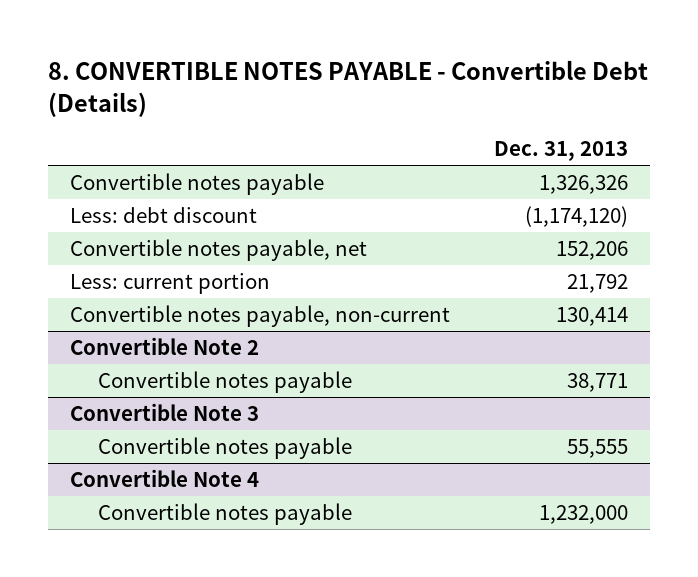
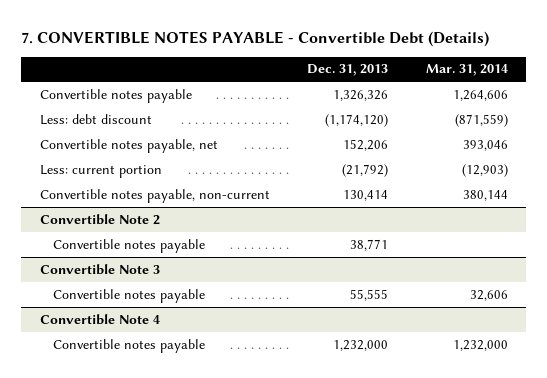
- 8. CONVERTIBLE NOTES PAYABLE - Convertible Debt (Details)
+ 7. CONVERTIBLE NOTES PAYABLE - Convertible Debt (Details)
- | Dec. 31, 2013
+ | Dec. 31, 2013 | Mar. 31, 2014
- Less: current portion | 21,792
+ Less: current portion | (21,792) | (12,903)

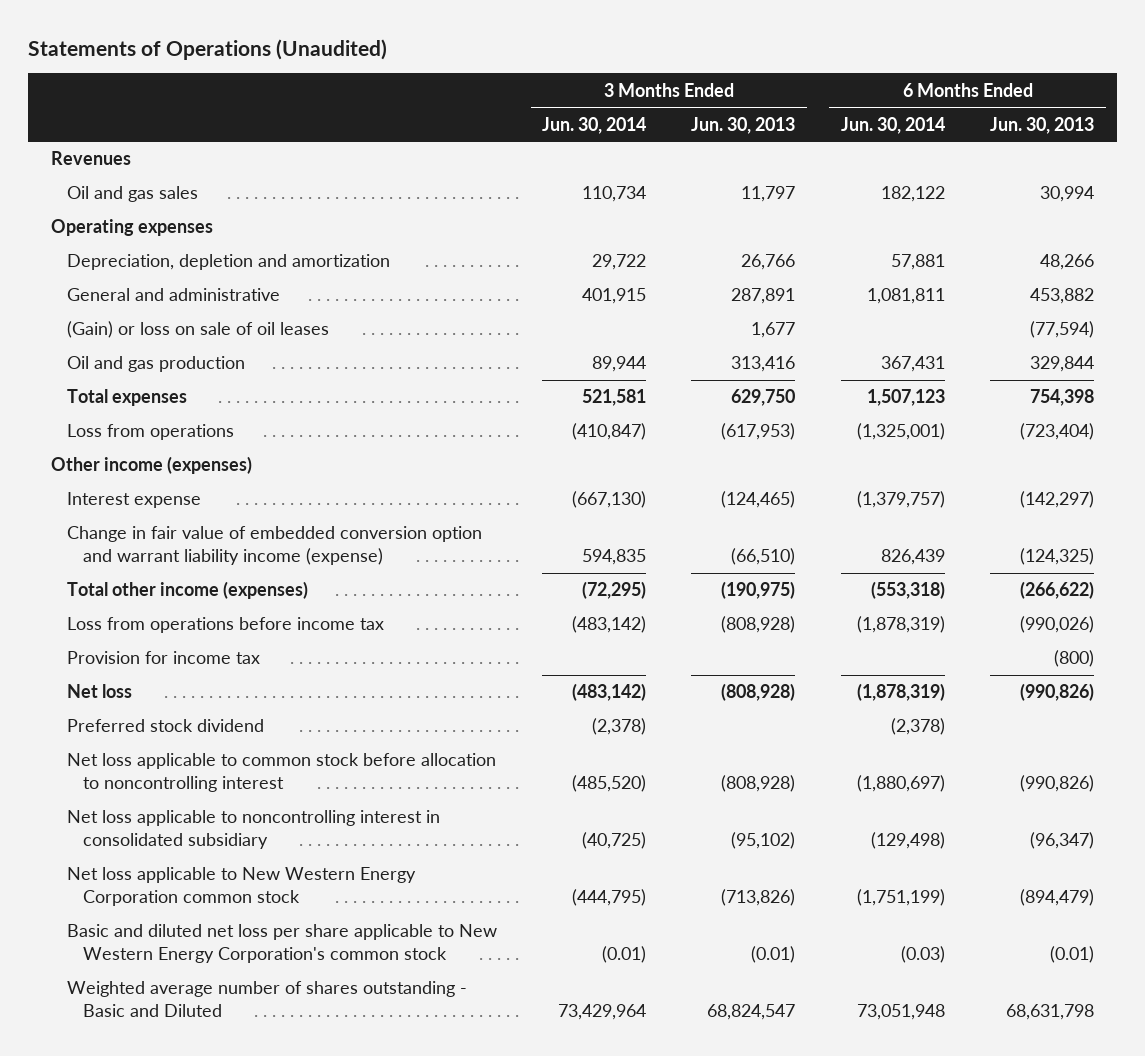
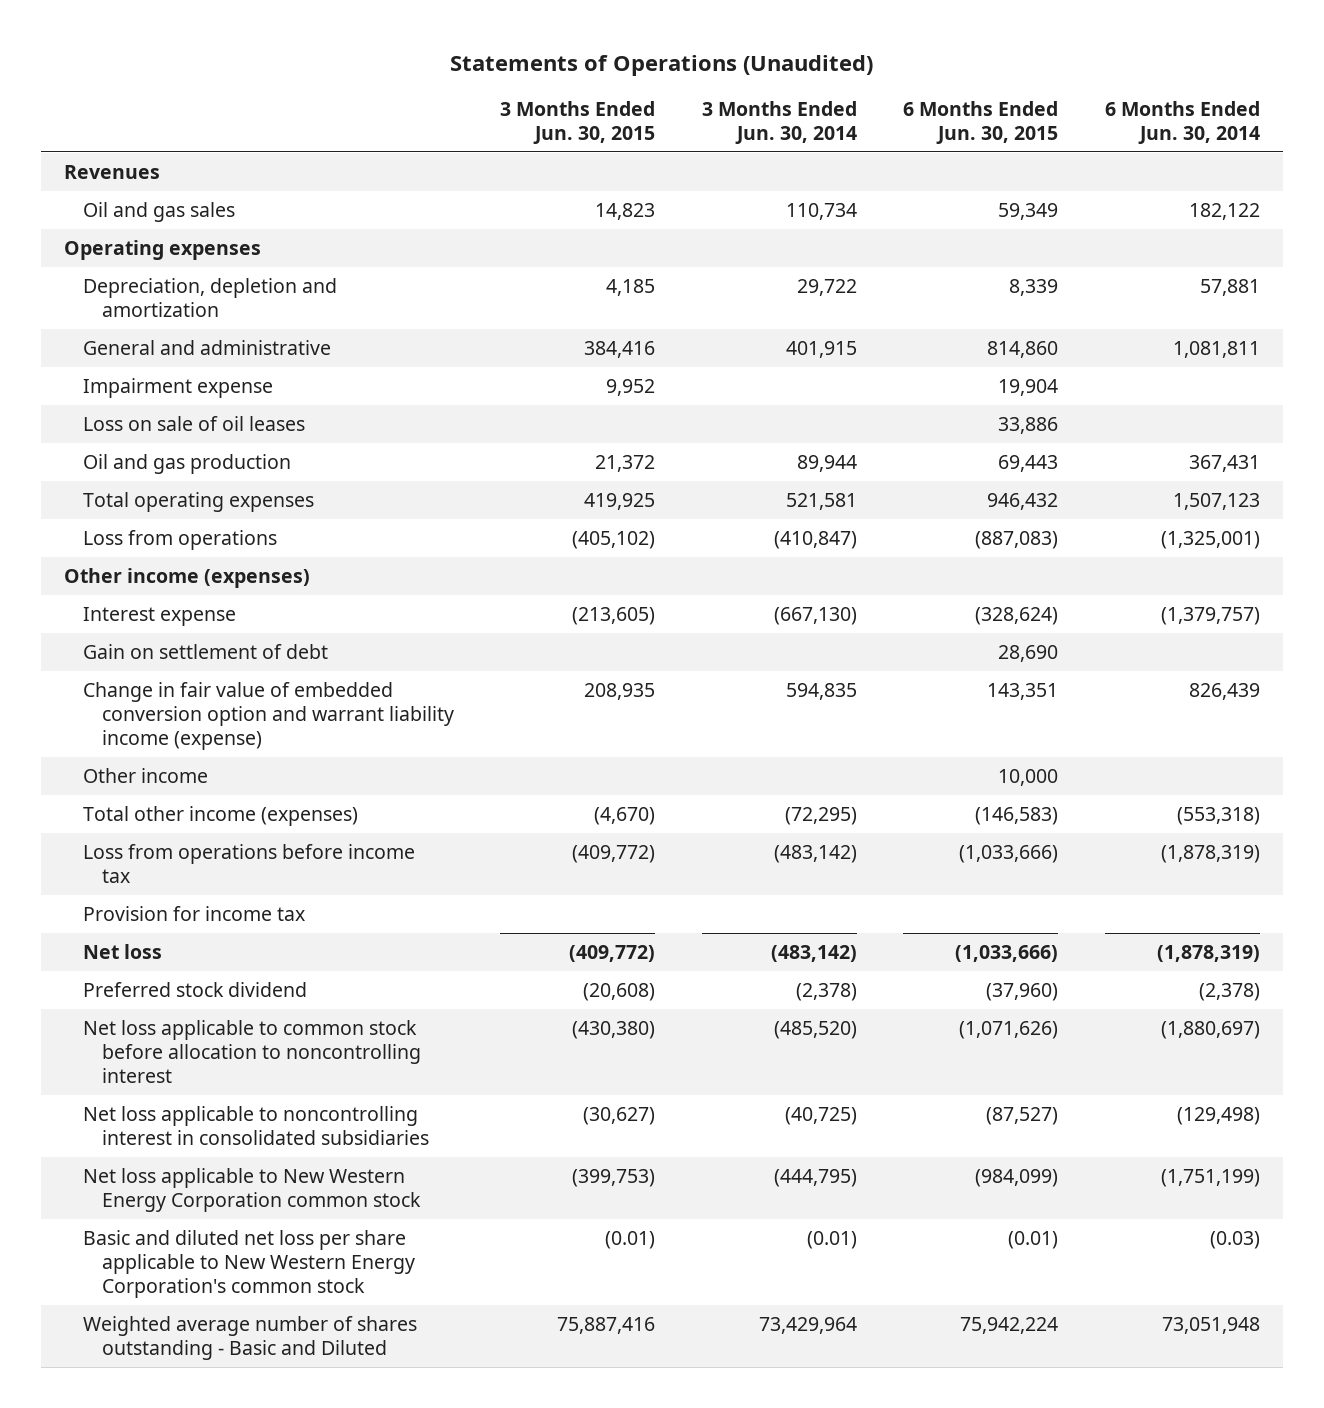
- | 3 Months Ended Jun. 30, 2014 | 3 Months Ended Jun. 30, 2013 | 6 Months Ended Jun. 30, 2014 | 6 Months Ended Jun. 30, 2013
+ | 3 Months Ended Jun. 30, 2015 | 3 Months Ended Jun. 30, 2014 | 6 Months Ended Jun. 30, 2015 | 6 Months Ended Jun. 30, 2014
- (Gain) or loss on sale of oil leases | | 1,677 | | (77,594)
+ Impairment expense | 9,952 | | 19,904 |
+ Loss on sale of oil leases | | | 33,886 |
- Total expenses | 521,581 | 629,750 | 1,507,123 | 754,398
+ Total operating expenses | 419,925 | 521,581 | 946,432 | 1,507,123
+ Gain on settlement of debt | | | 28,690 |
+ Other income | | | 10,000 |
- Net loss applicable to noncontrolling interest in consolidated subsidiary | (40,725) | (95,102) | (129,498) | (96,347)
+ Net loss applicable to noncontrolling interest in consolidated subsidiaries | (30,627) | (40,725) | (87,527) | (129,498)

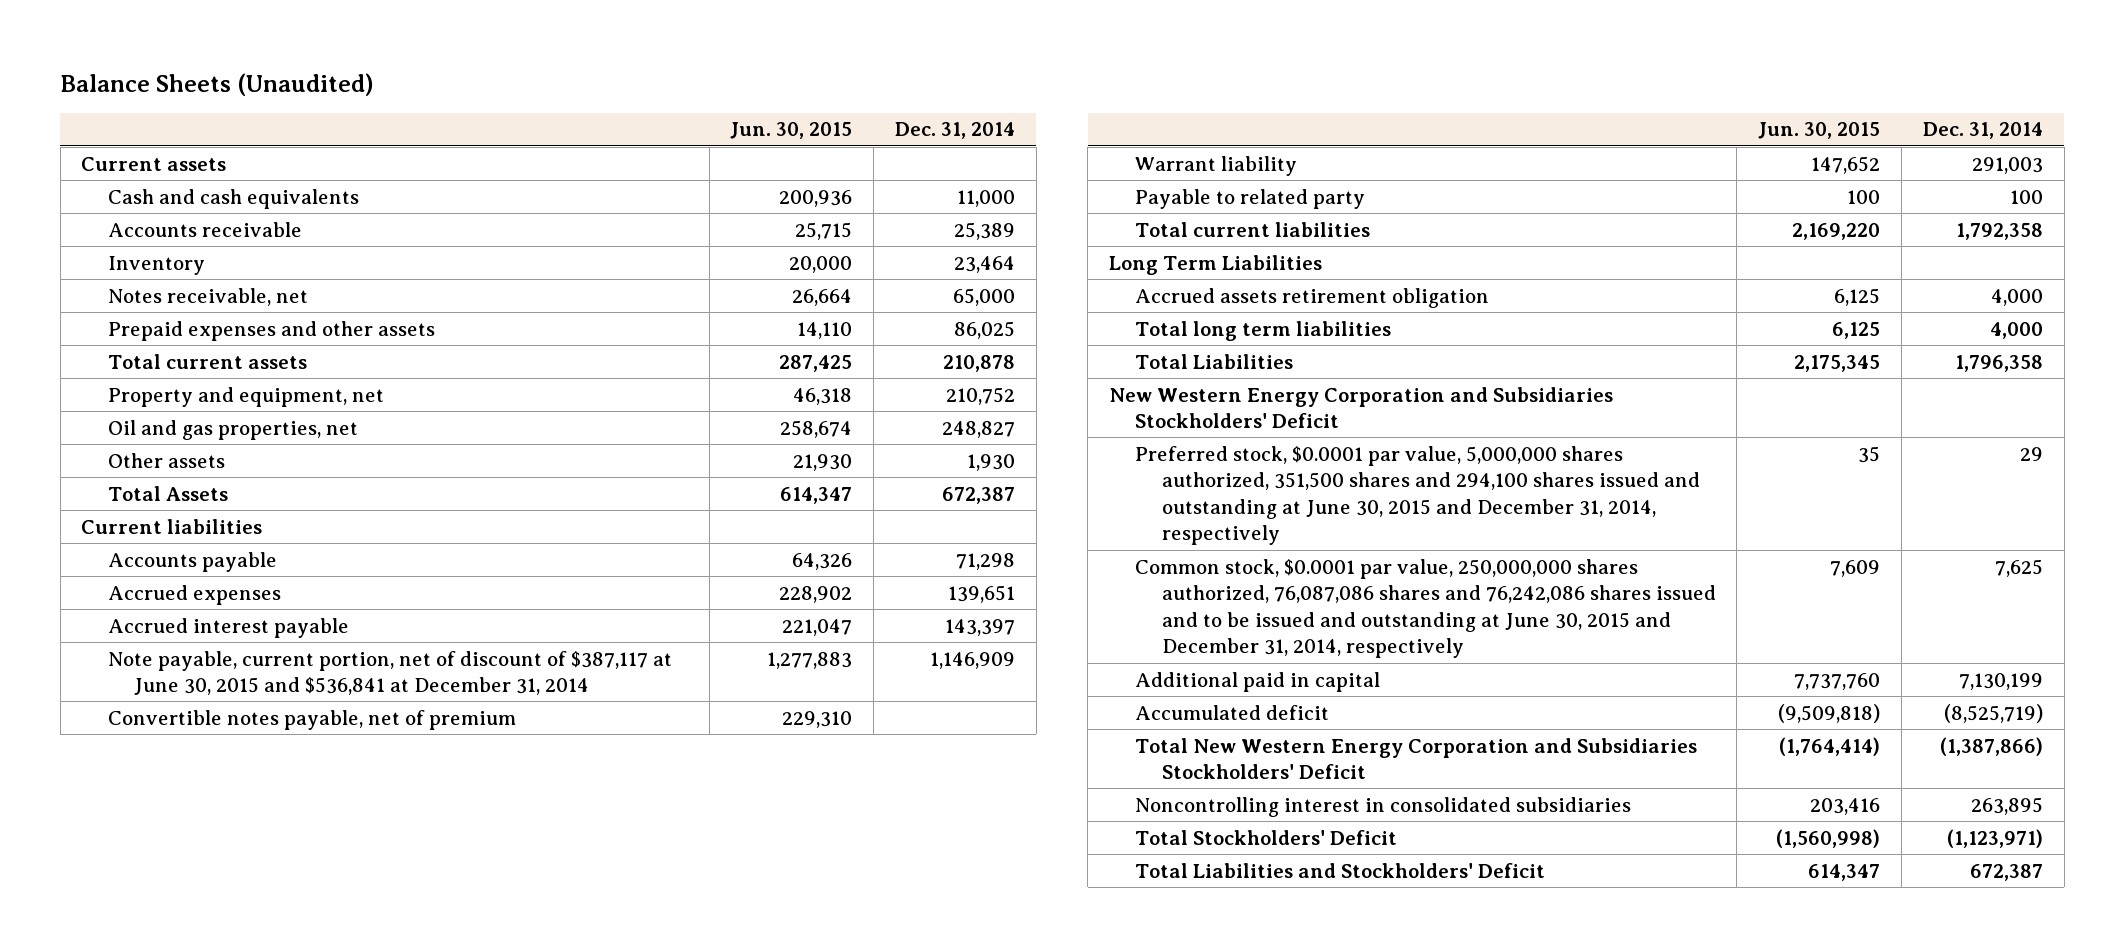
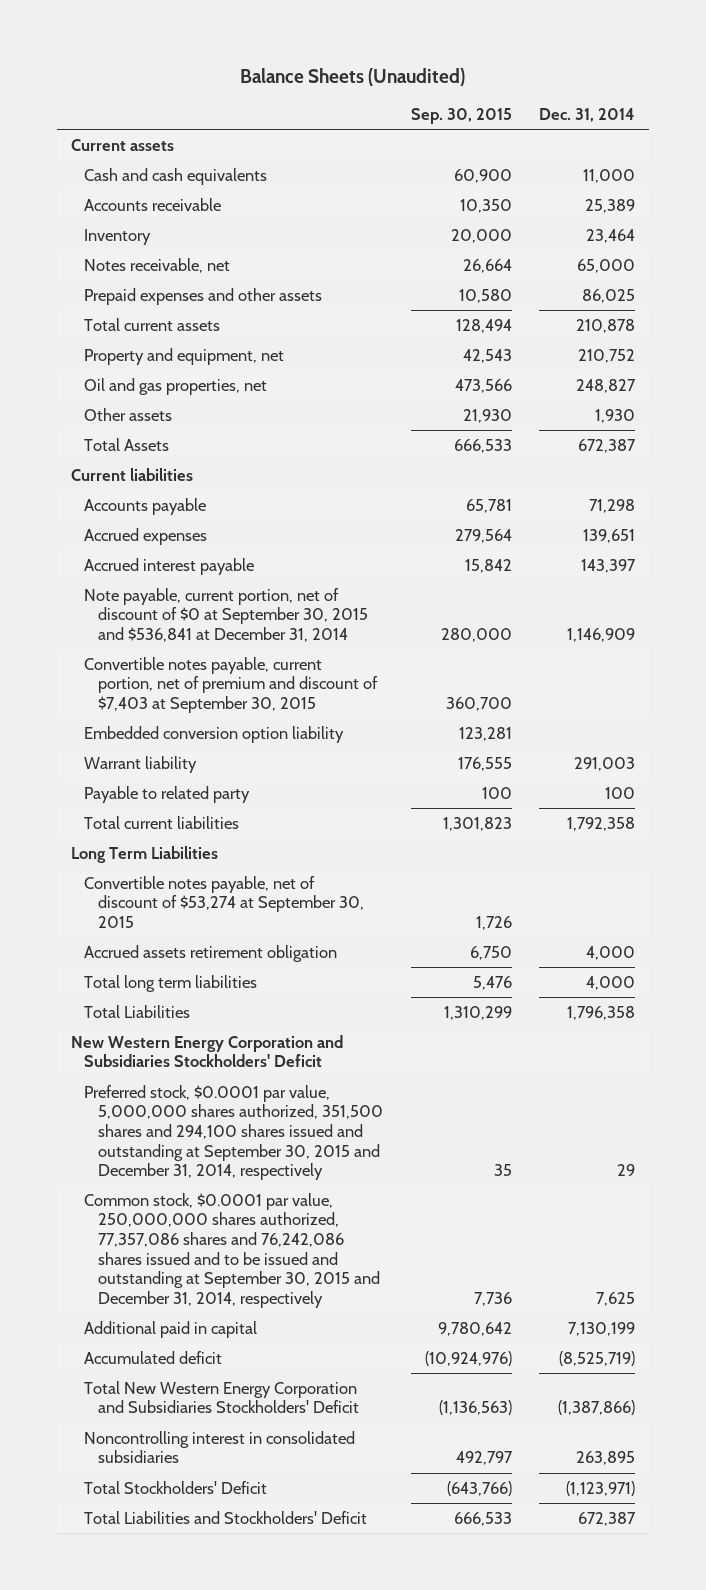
- | Jun. 30, 2015 | Dec. 31, 2014
+ | Sep. 30, 2015 | Dec. 31, 2014
- Note payable, current portion, net of discount of $387,117 at June 30, 2015 and $536,841 at December 31, 2014 | 1,277,883 | 1,146,909
- Convertible notes payable, net of premium | 229,310 |
+ Note payable, current portion, net of discount of $0 at September 30, 2015 and $536,841 at December 31, 2014 | 280,000 | 1,146,909
+ Convertible notes payable, current portion, net of premium and discount of $7,403 at September 30, 2015 | 360,700 |
+ Embedded conversion option liability | 123,281 |
+ Convertible notes payable, net of discount of $53,274 at September 30, 2015 | 1,726 |
- Preferred stock, $0.0001 par value, 5,000,000 shares authorized, 351,500 shares and 294,100 shares issued and outstanding at June 30, 2015 and December 31, 2014, respectively | 35 | 29
- Common stock, $0.0001 par value, 250,000,000 shares authorized, 76,087,086 shares and 76,242,086 shares issued and to be issued and outstanding at June 30, 2015 and December 31, 2014, respectively | 7,609 | 7,625
+ Preferred stock, $0.0001 par value, 5,000,000 shares authorized, 351,500 shares and 294,100 shares issued and outstanding at September 30, 2015 and December 31, 2014, respectively | 35 | 29
+ Common stock, $0.0001 par value, 250,000,000 shares authorized, 77,357,086 shares and 76,242,086 shares issued and to be issued and outstanding at September 30, 2015 and December 31, 2014, respectively | 7,736 | 7,625

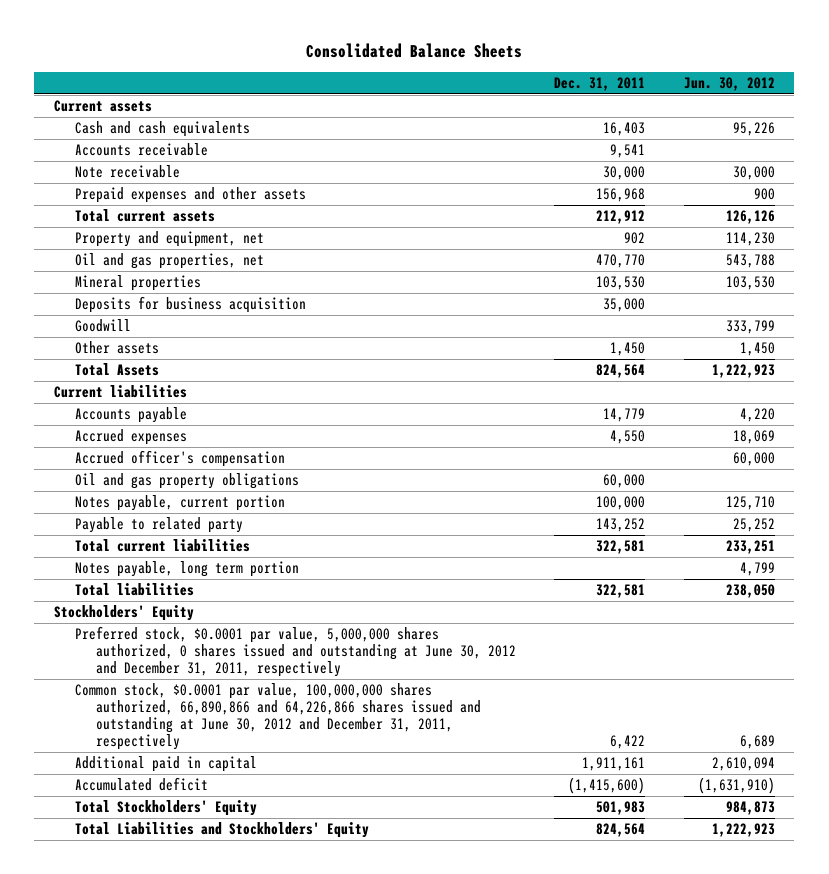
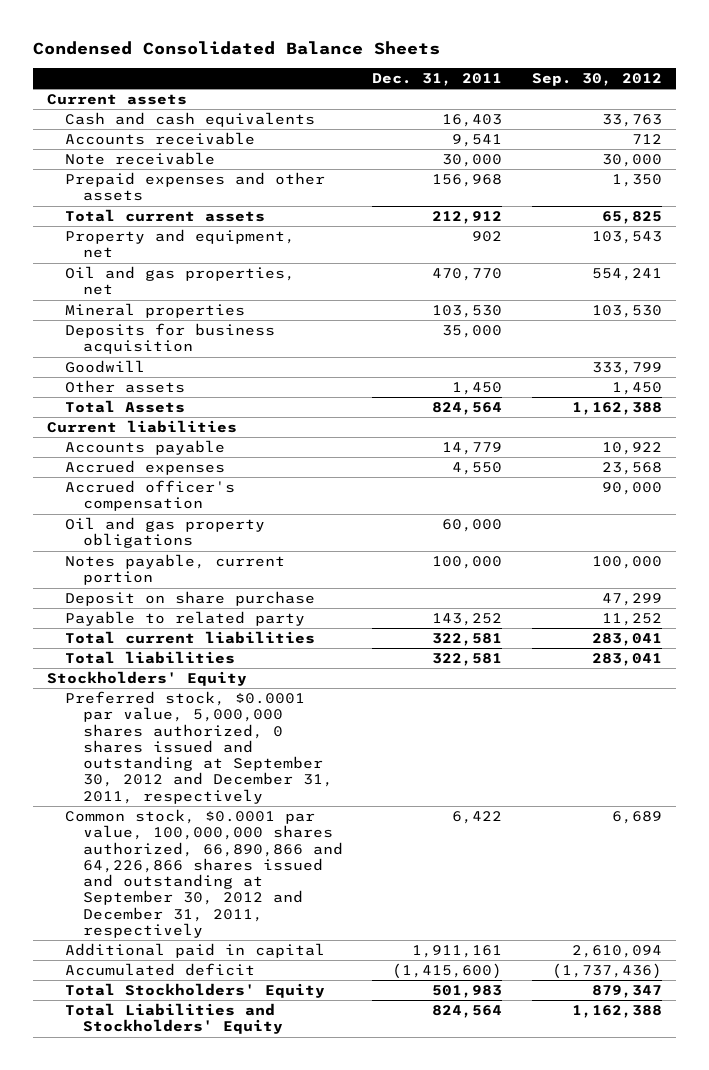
- Consolidated Balance Sheets
+ Condensed Consolidated Balance Sheets
- | Dec. 31, 2011 | Jun. 30, 2012
+ | Dec. 31, 2011 | Sep. 30, 2012
+ Deposit on share purchase | | 47,299
- Notes payable, long term portion | | 4,799
- Preferred stock, $0.0001 par value, 5,000,000 shares authorized, 0 shares issued and outstanding at June 30, 2012 and December 31, 2011, respectively
- Common stock, $0.0001 par value, 100,000,000 shares authorized, 66,890,866 and 64,226,866 shares issued and outstanding at June 30, 2012 and December 31, 2011, respectively | 6,422 | 6,689
+ Preferred stock, $0.0001 par value, 5,000,000 shares authorized, 0 shares issued and outstanding at September 30, 2012 and December 31, 2011, respectively
+ Common stock, $0.0001 par value, 100,000,000 shares authorized, 66,890,866 and 64,226,866 shares issued and outstanding at September 30, 2012 and December 31, 2011, respectively | 6,422 | 6,689

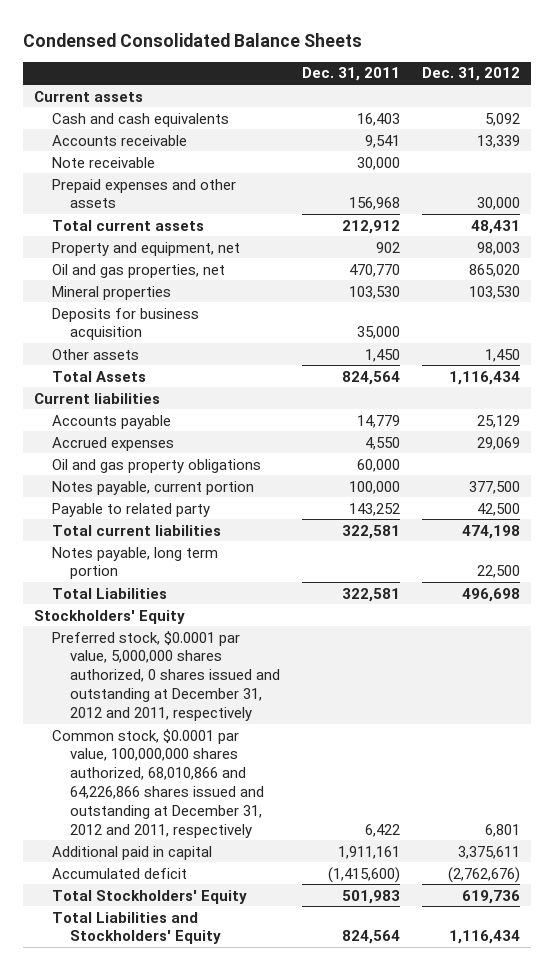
- | Dec. 31, 2011 | Sep. 30, 2012
+ | Dec. 31, 2011 | Dec. 31, 2012
- Goodwill | | 333,799
- Accrued officer's compensation | | 90,000
- Deposit on share purchase | | 47,299
- Total liabilities | 322,581 | 283,041
+ Notes payable, long term portion | | 22,500
+ Total Liabilities | 322,581 | 496,698
- Preferred stock, $0.0001 par value, 5,000,000 shares authorized, 0 shares issued and outstanding at September 30, 2012 and December 31, 2011, respectively
- Common stock, $0.0001 par value, 100,000,000 shares authorized, 66,890,866 and 64,226,866 shares issued and outstanding at September 30, 2012 and December 31, 2011, respectively | 6,422 | 6,689
+ Preferred stock, $0.0001 par value, 5,000,000 shares authorized, 0 shares issued and outstanding at December 31, 2012 and 2011, respectively
+ Common stock, $0.0001 par value, 100,000,000 shares authorized, 68,010,866 and 64,226,866 shares issued and outstanding at December 31, 2012 and 2011, respectively | 6,422 | 6,801

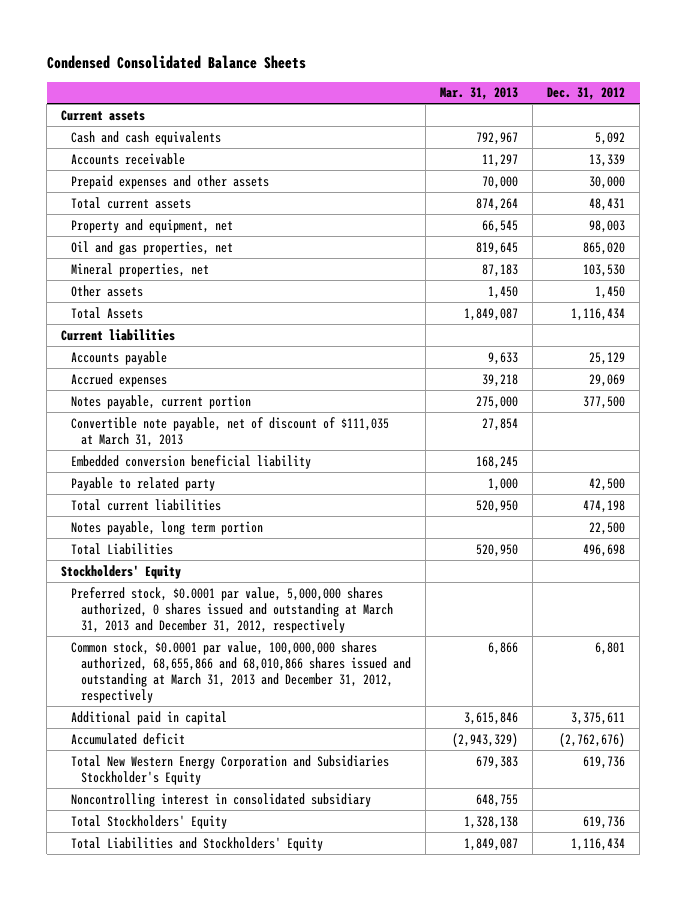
- | Dec. 31, 2011 | Dec. 31, 2012
+ | Mar. 31, 2013 | Dec. 31, 2012
- Note receivable | 30,000 |
- Mineral properties | 103,530 | 103,530
- Deposits for business acquisition | 35,000 |
+ Mineral properties, net | 87,183 | 103,530
- Oil and gas property obligations | 60,000 |
+ Convertible note payable, net of discount of $111,035 at March 31, 2013 | 27,854 |
+ Embedded conversion beneficial liability | 168,245 |
- Preferred stock, $0.0001 par value, 5,000,000 shares authorized, 0 shares issued and outstanding at December 31, 2012 and 2011, respectively
- Common stock, $0.0001 par value, 100,000,000 shares authorized, 68,010,866 and 64,226,866 shares issued and outstanding at December 31, 2012 and 2011, respectively | 6,422 | 6,801
+ Preferred stock, $0.0001 par value, 5,000,000 shares authorized, 0 shares issued and outstanding at March 31, 2013 and December 31, 2012, respectively
+ Common stock, $0.0001 par value, 100,000,000 shares authorized, 68,655,866 and 68,010,866 shares issued and outstanding at March 31, 2013 and December 31, 2012, respectively | 6,866 | 6,801
+ Total New Western Energy Corporation and Subsidiaries Stockholder's Equity | 679,383 | 619,736
+ Noncontrolling interest in consolidated subsidiary | 648,755 |

